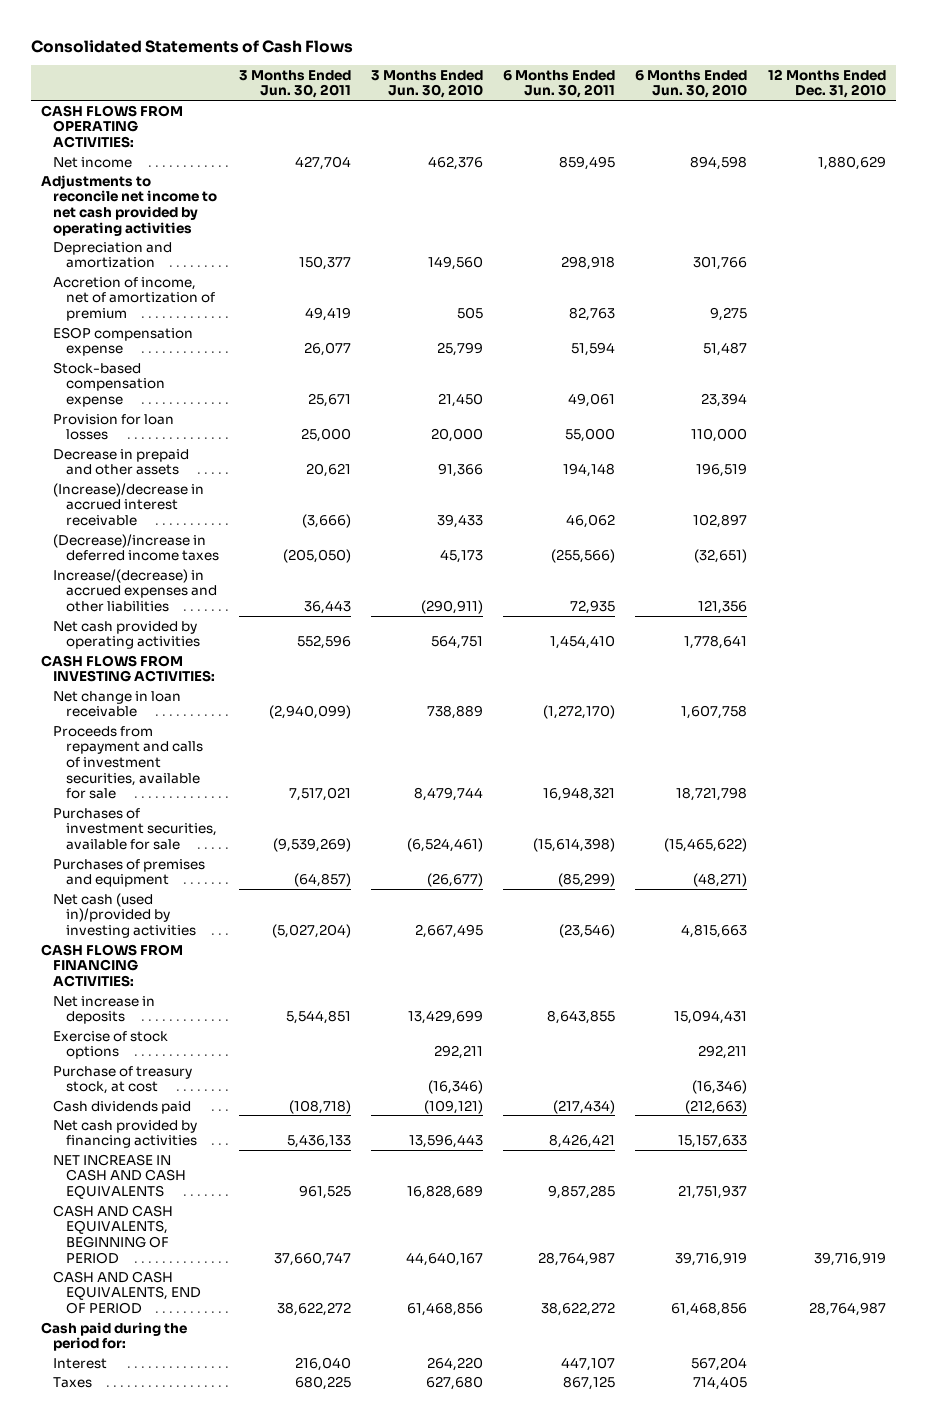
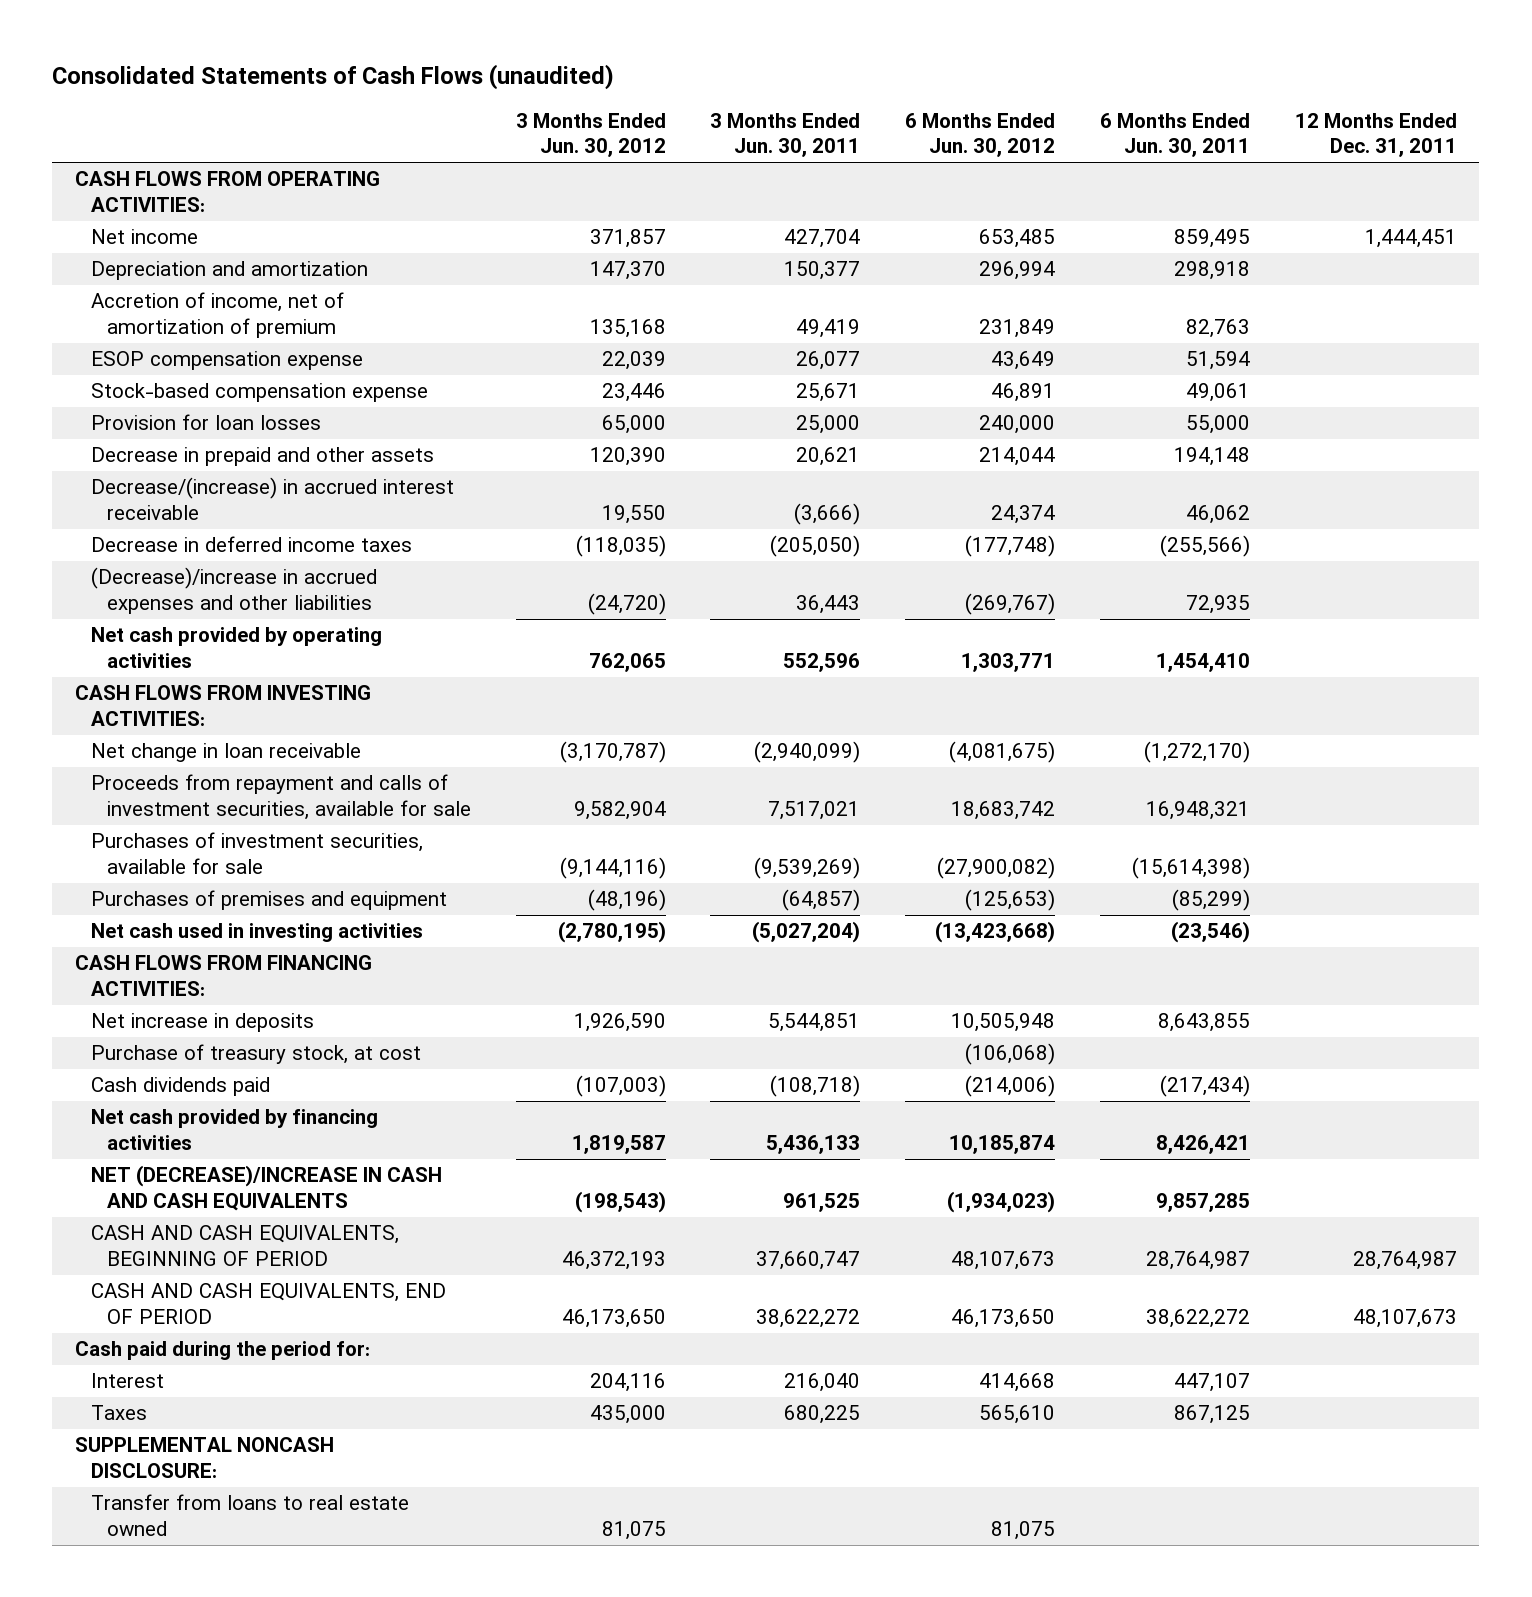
- Consolidated Statements of Cash Flows
+ Consolidated Statements of Cash Flows (unaudited)
- | 3 Months Ended Jun. 30, 2011 | 3 Months Ended Jun. 30, 2010 | 6 Months Ended Jun. 30, 2011 | 6 Months Ended Jun. 30, 2010 | 12 Months Ended Dec. 31, 2010
+ | 3 Months Ended Jun. 30, 2012 | 3 Months Ended Jun. 30, 2011 | 6 Months Ended Jun. 30, 2012 | 6 Months Ended Jun. 30, 2011 | 12 Months Ended Dec. 31, 2011
- Adjustments to reconcile net income to net cash provided by operating activities
- (Increase)/decrease in accrued interest receivable | (3,666) | 39,433 | 46,062 | 102,897 |
- (Decrease)/increase in deferred income taxes | (205,050) | 45,173 | (255,566) | (32,651) |
- Increase/(decrease) in accrued expenses and other liabilities | 36,443 | (290,911) | 72,935 | 121,356 |
+ Decrease/(increase) in accrued interest receivable | 19,550 | (3,666) | 24,374 | 46,062 |
+ Decrease in deferred income taxes | (118,035) | (205,050) | (177,748) | (255,566) |
+ (Decrease)/increase in accrued expenses and other liabilities | (24,720) | 36,443 | (269,767) | 72,935 |
- Net cash (used in)/provided by investing activities | (5,027,204) | 2,667,495 | (23,546) | 4,815,663 |
+ Net cash used in investing activities | (2,780,195) | (5,027,204) | (13,423,668) | (23,546) |
- Exercise of stock options | | 292,211 | | 292,211 |
- NET INCREASE IN CASH AND CASH EQUIVALENTS | 961,525 | 16,828,689 | 9,857,285 | 21,751,937 |
+ NET (DECREASE)/INCREASE IN CASH AND CASH EQUIVALENTS | (198,543) | 961,525 | (1,934,023) | 9,857,285 |
+ SUPPLEMENTAL NONCASH DISCLOSURE:
+ Transfer from loans to real estate owned | 81,075 | | 81,075 | |

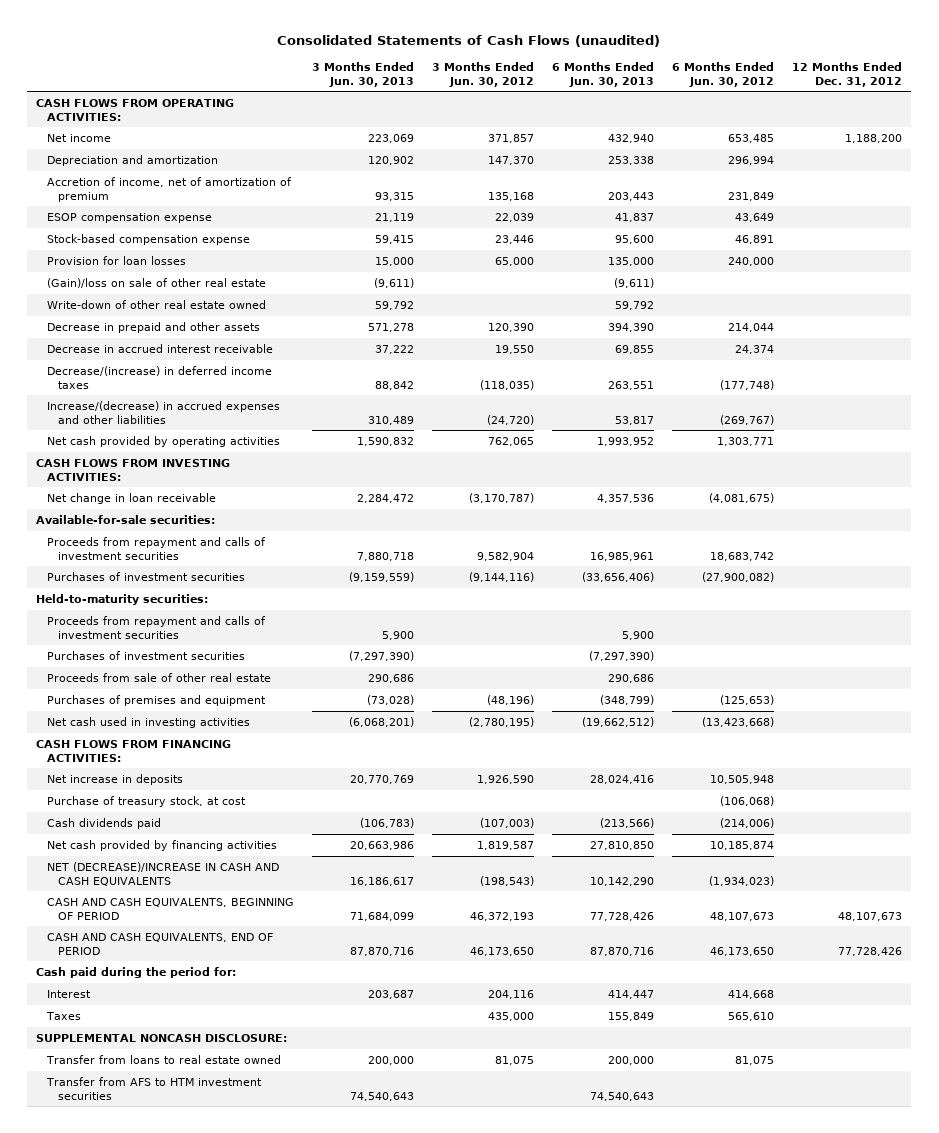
- | 3 Months Ended Jun. 30, 2012 | 3 Months Ended Jun. 30, 2011 | 6 Months Ended Jun. 30, 2012 | 6 Months Ended Jun. 30, 2011 | 12 Months Ended Dec. 31, 2011
+ | 3 Months Ended Jun. 30, 2013 | 3 Months Ended Jun. 30, 2012 | 6 Months Ended Jun. 30, 2013 | 6 Months Ended Jun. 30, 2012 | 12 Months Ended Dec. 31, 2012
+ (Gain)/loss on sale of other real estate | (9,611) | | (9,611) | |
+ Write-down of other real estate owned | 59,792 | | 59,792 | |
- Decrease/(increase) in accrued interest receivable | 19,550 | (3,666) | 24,374 | 46,062 |
- Decrease in deferred income taxes | (118,035) | (205,050) | (177,748) | (255,566) |
- (Decrease)/increase in accrued expenses and other liabilities | (24,720) | 36,443 | (269,767) | 72,935 |
+ Decrease in accrued interest receivable | 37,222 | 19,550 | 69,855 | 24,374 |
+ Decrease/(increase) in deferred income taxes | 88,842 | (118,035) | 263,551 | (177,748) |
+ Increase/(decrease) in accrued expenses and other liabilities | 310,489 | (24,720) | 53,817 | (269,767) |
- Proceeds from repayment and calls of investment securities, available for sale | 9,582,904 | 7,517,021 | 18,683,742 | 16,948,321 |
- Purchases of investment securities, available for sale | (9,144,116) | (9,539,269) | (27,900,082) | (15,614,398) |
+ Available-for-sale securities:
+ Proceeds from repayment and calls of investment securities | 7,880,718 | 9,582,904 | 16,985,961 | 18,683,742 |
+ Purchases of investment securities | (9,159,559) | (9,144,116) | (33,656,406) | (27,900,082) |
+ Held-to-maturity securities:
+ Proceeds from repayment and calls of investment securities | 5,900 | | 5,900 | |
+ Purchases of investment securities | (7,297,390) | | (7,297,390) | |
+ Proceeds from sale of other real estate | 290,686 | | 290,686 | |
+ Transfer from AFS to HTM investment securities | 74,540,643 | | 74,540,643 | |

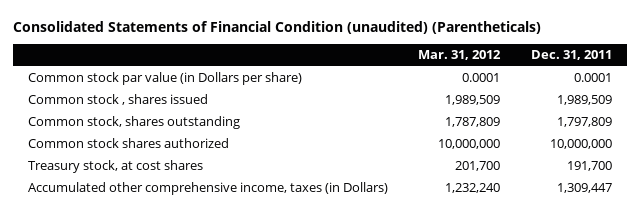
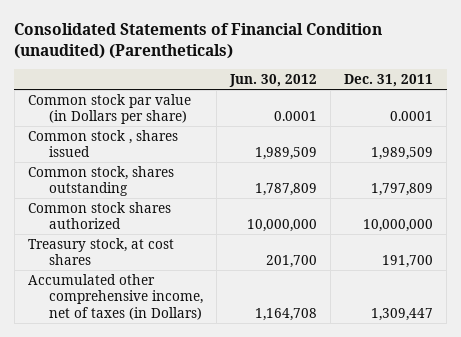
- | Mar. 31, 2012 | Dec. 31, 2011
+ | Jun. 30, 2012 | Dec. 31, 2011
- Accumulated other comprehensive income, taxes (in Dollars) | 1,232,240 | 1,309,447
+ Accumulated other comprehensive income, net of taxes (in Dollars) | 1,164,708 | 1,309,447

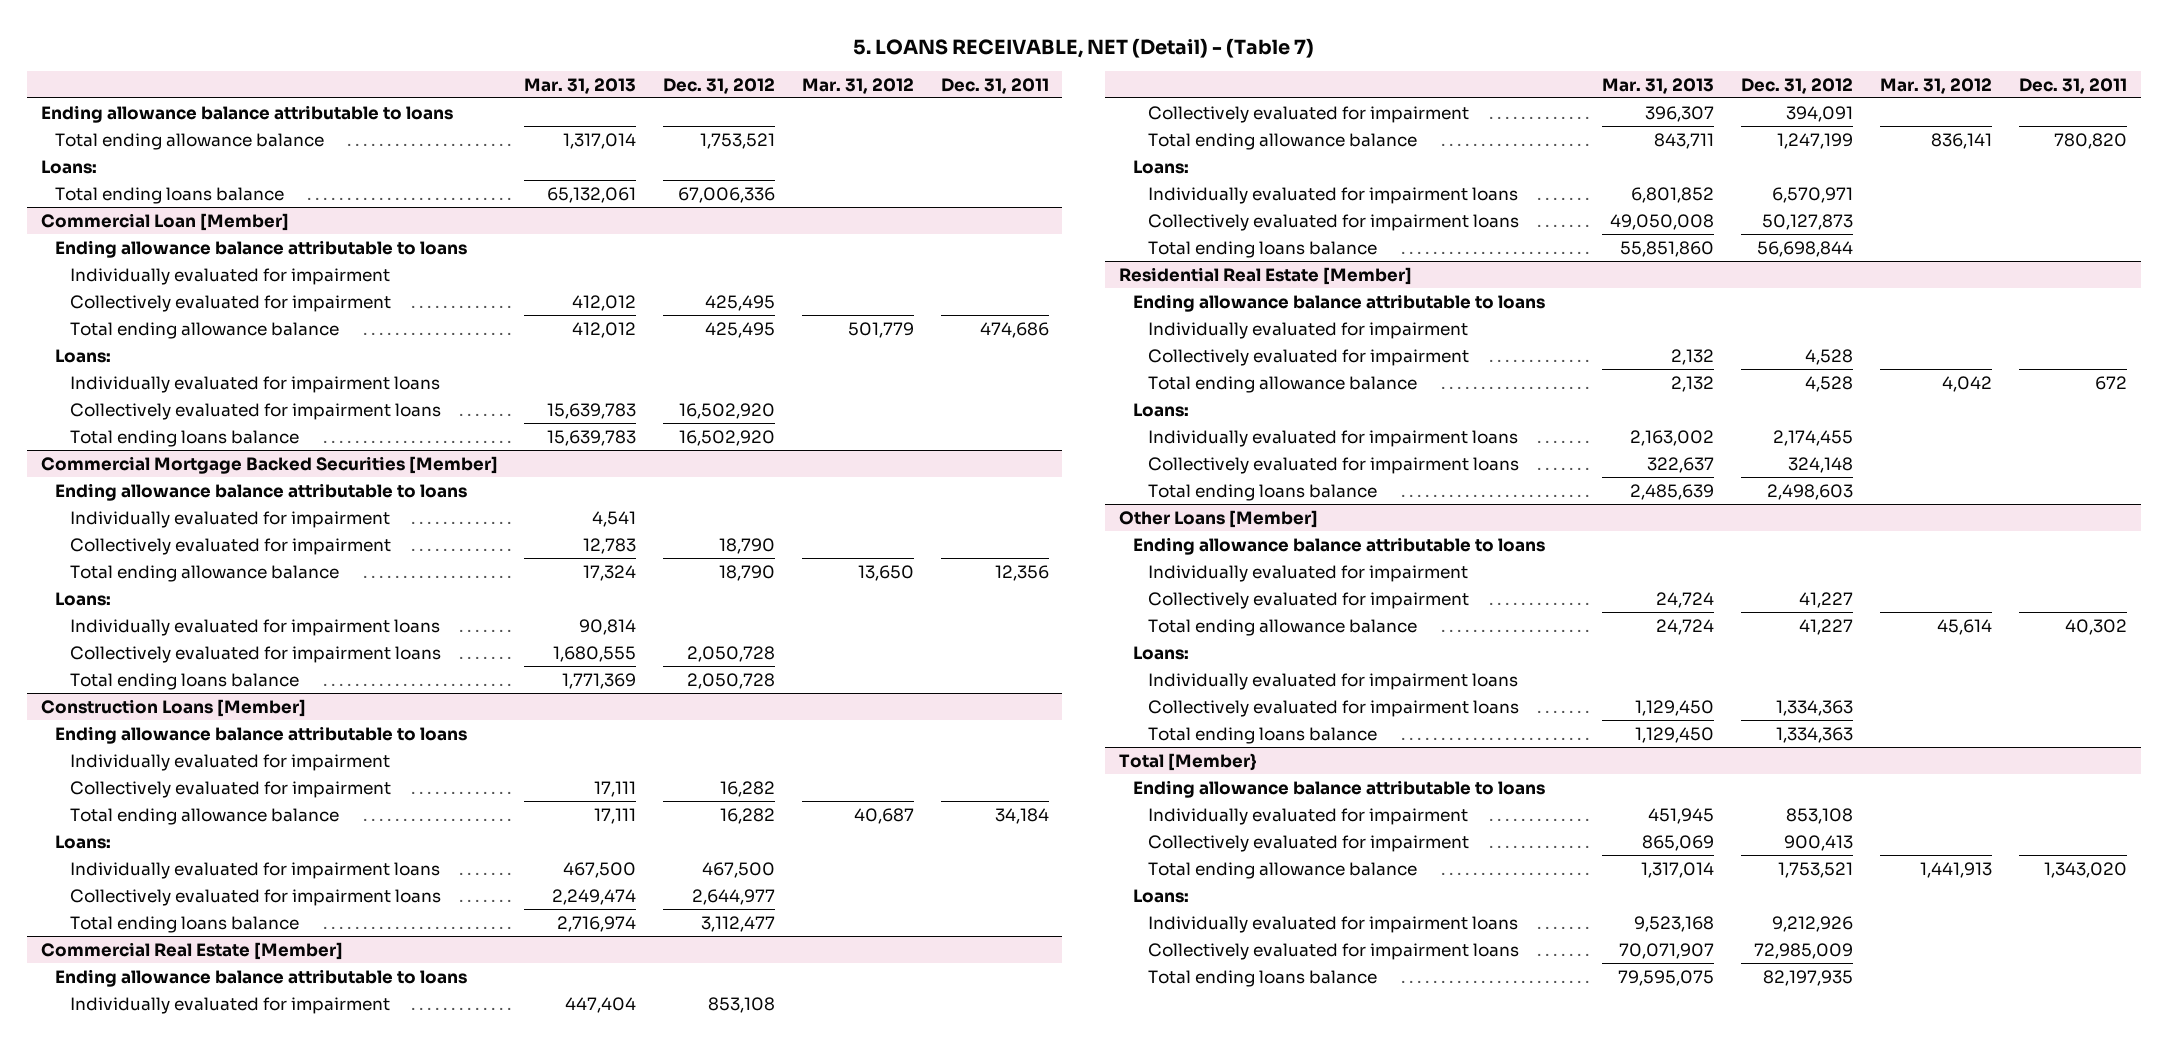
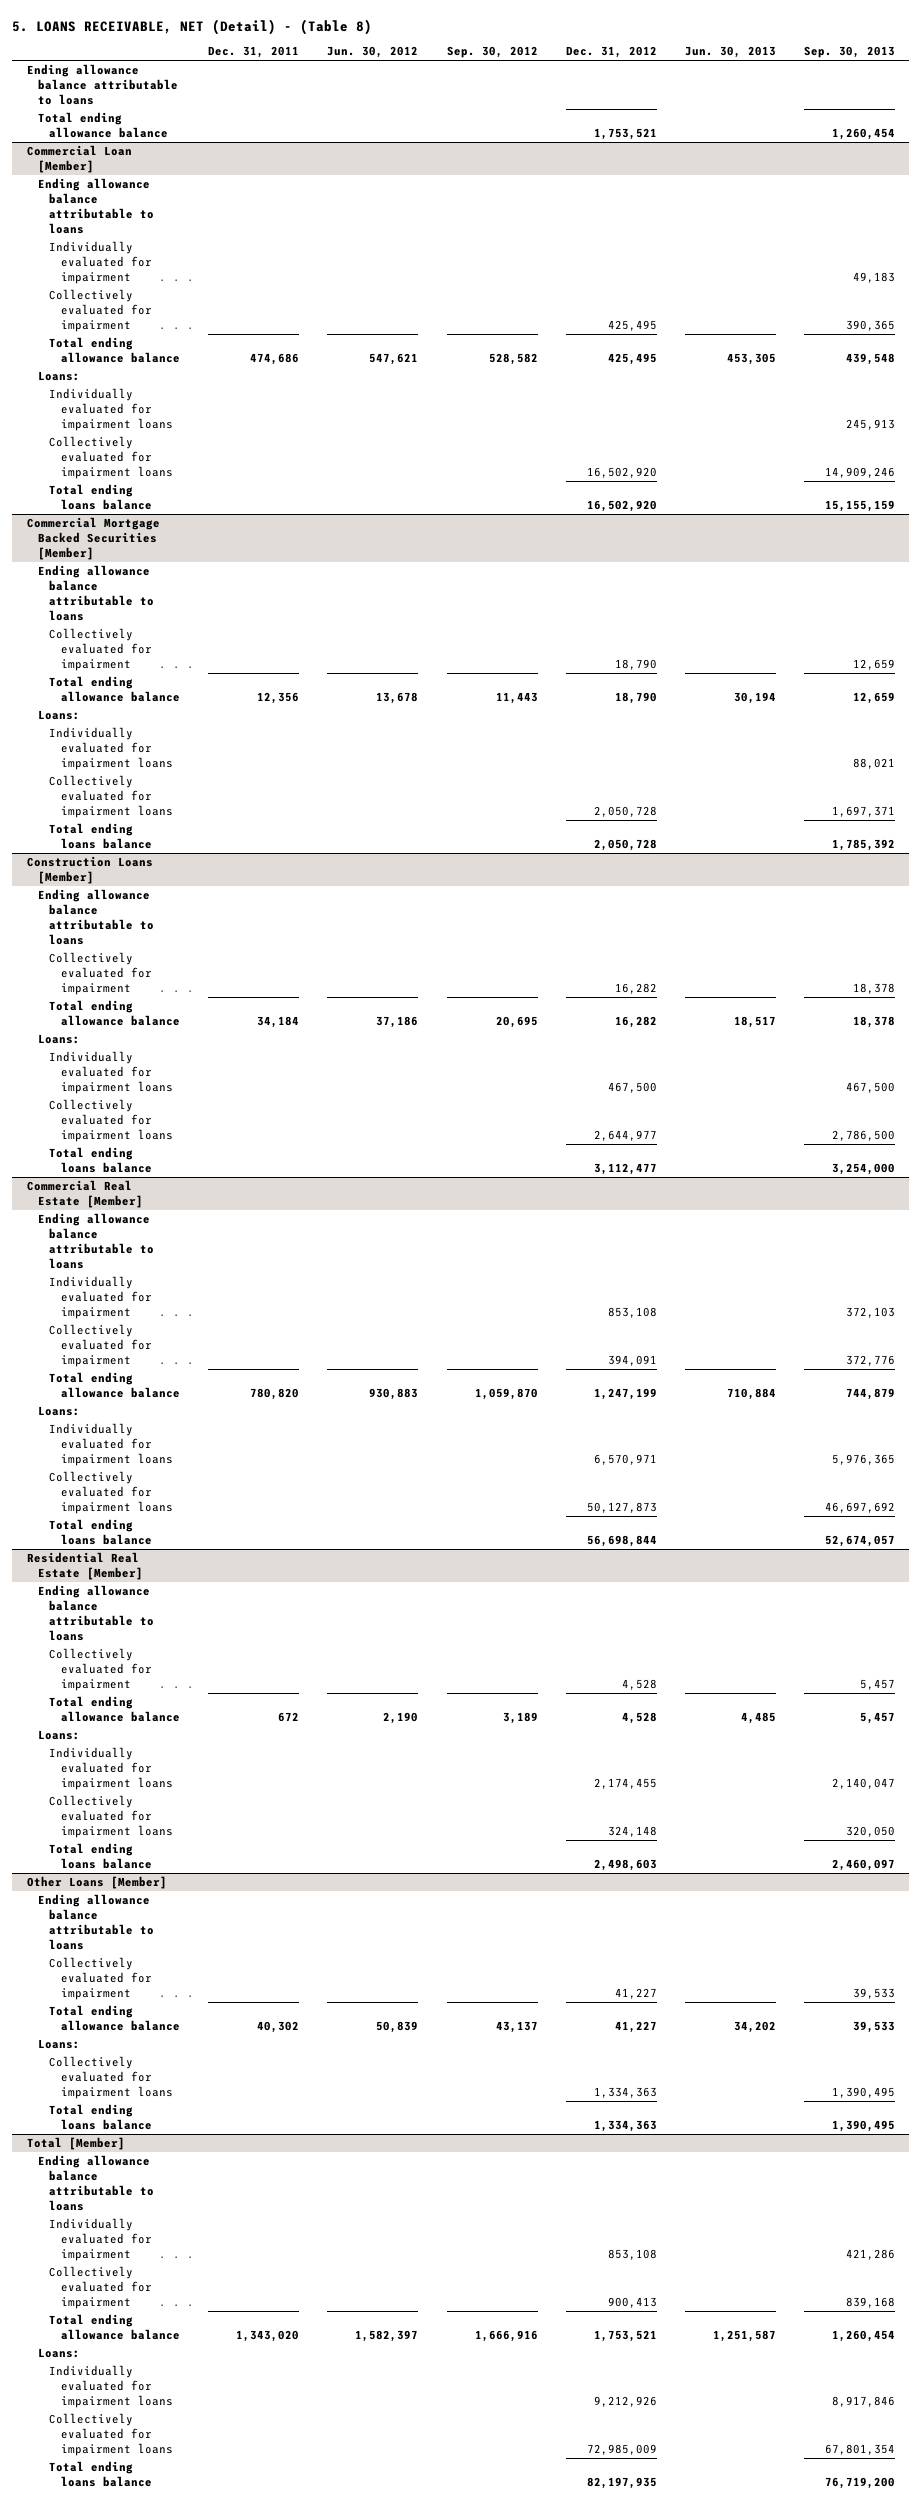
- 5. LOANS RECEIVABLE, NET (Detail) - (Table 7)
+ 5. LOANS RECEIVABLE, NET (Detail) - (Table 8)
- | Mar. 31, 2013 | Dec. 31, 2012 | Mar. 31, 2012 | Dec. 31, 2011
+ | Dec. 31, 2011 | Jun. 30, 2012 | Sep. 30, 2012 | Dec. 31, 2012 | Jun. 30, 2013 | Sep. 30, 2013
- Loans:
- Total ending loans balance | 65,132,061 | 67,006,336 | |
@ Commercial Mortgage Backed Securities [Member]
- Individually evaluated for impairment | 4,541 | | |
@ Construction Loans [Member]
- Individually evaluated for impairment
@ Residential Real Estate [Member]
- Individually evaluated for impairment
@ Other Loans [Member]
- Individually evaluated for impairment
- Individually evaluated for impairment loans
- Total [Member}
+ Total [Member]

